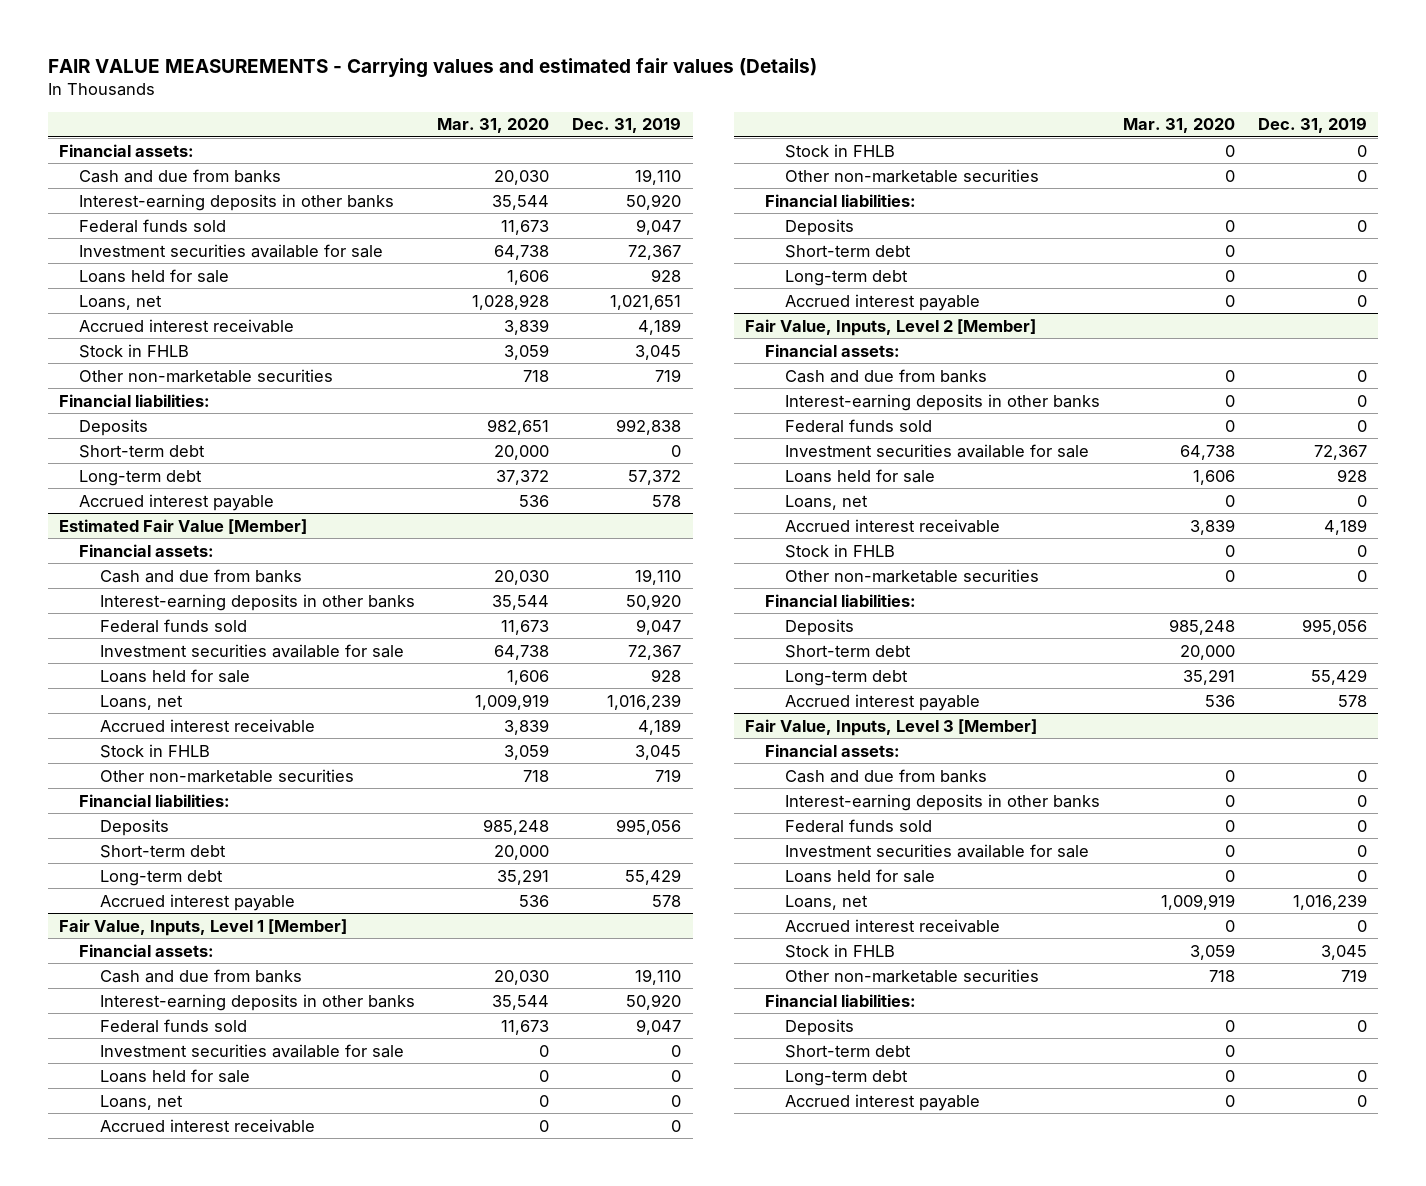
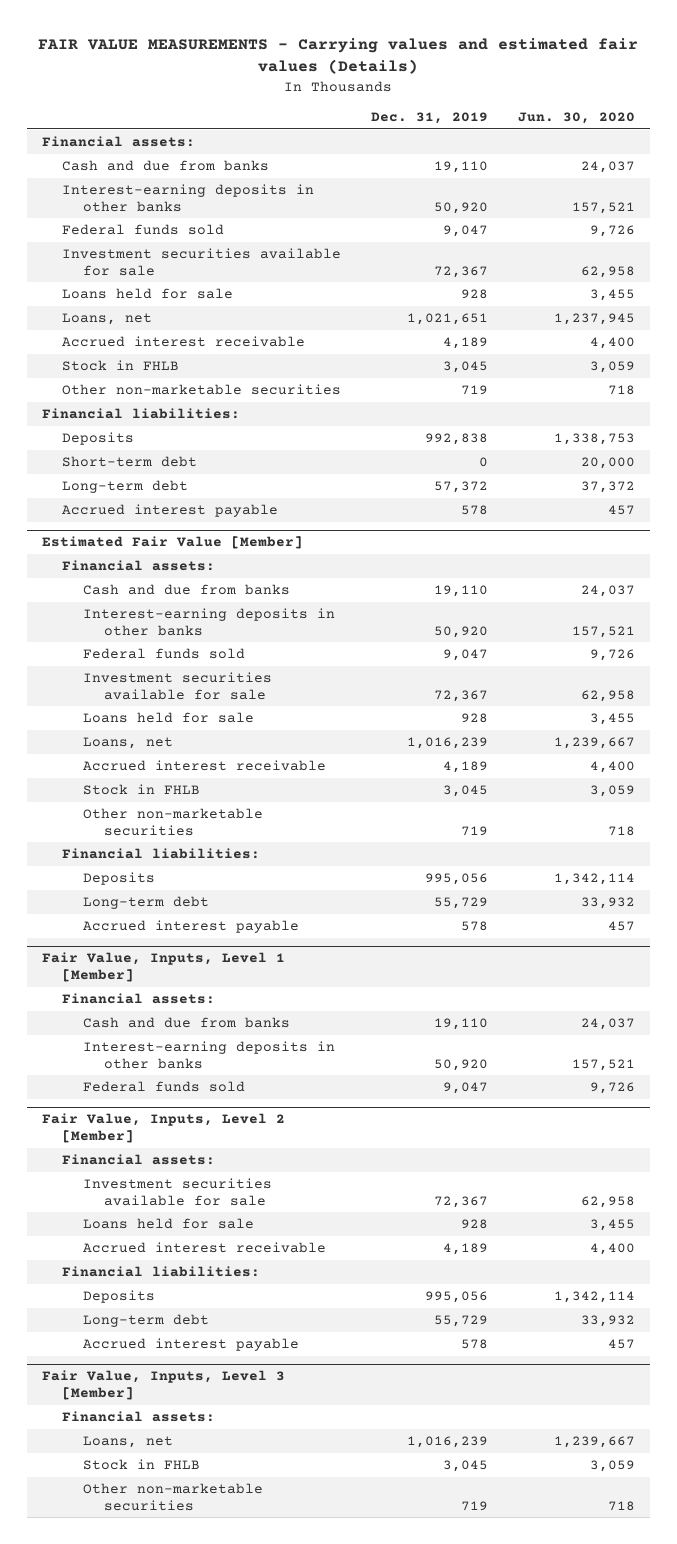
- | Mar. 31, 2020 | Dec. 31, 2019
+ | Dec. 31, 2019 | Jun. 30, 2020
@ Estimated Fair Value [Member]
- Short-term debt | 20,000 |
- Long-term debt | 35,291 | 55,429
+ Long-term debt | 55,729 | 33,932
@ Fair Value, Inputs, Level 1 [Member]
- Investment securities available for sale | 0 | 0
- Loans held for sale | 0 | 0
- Loans, net | 0 | 0
- Accrued interest receivable | 0 | 0
- Stock in FHLB | 0 | 0
- Other non-marketable securities | 0 | 0
- Financial liabilities:
- Deposits | 0 | 0
- Short-term debt | 0 |
- Long-term debt | 0 | 0
- Accrued interest payable | 0 | 0
@ Fair Value, Inputs, Level 2 [Member]
- Cash and due from banks | 0 | 0
- Interest-earning deposits in other banks | 0 | 0
- Federal funds sold | 0 | 0
- Loans, net | 0 | 0
- Stock in FHLB | 0 | 0
- Other non-marketable securities | 0 | 0
- Short-term debt | 20,000 |
- Long-term debt | 35,291 | 55,429
+ Long-term debt | 55,729 | 33,932
@ Fair Value, Inputs, Level 3 [Member]
- Cash and due from banks | 0 | 0
- Interest-earning deposits in other banks | 0 | 0
- Federal funds sold | 0 | 0
- Investment securities available for sale | 0 | 0
- Loans held for sale | 0 | 0
- Accrued interest receivable | 0 | 0
- Financial liabilities:
- Deposits | 0 | 0
- Short-term debt | 0 |
- Long-term debt | 0 | 0
- Accrued interest payable | 0 | 0

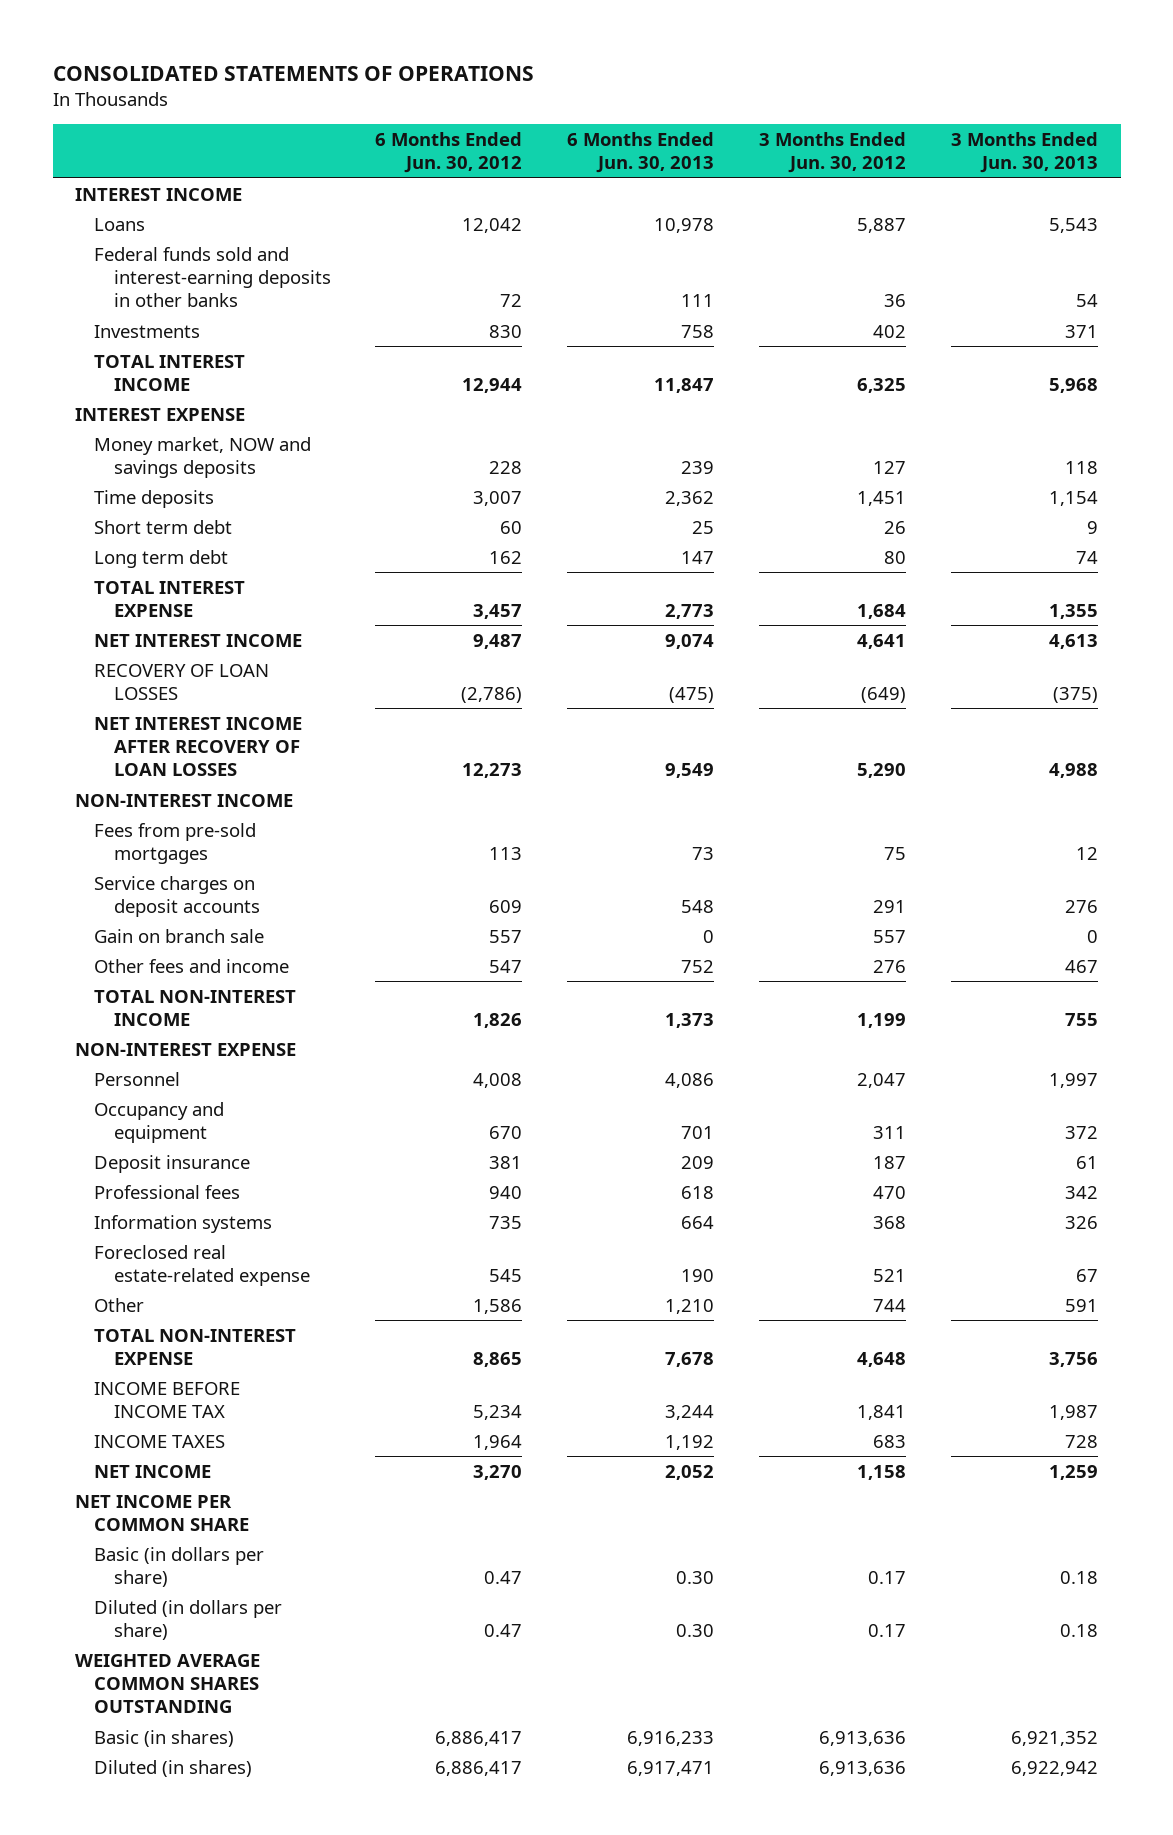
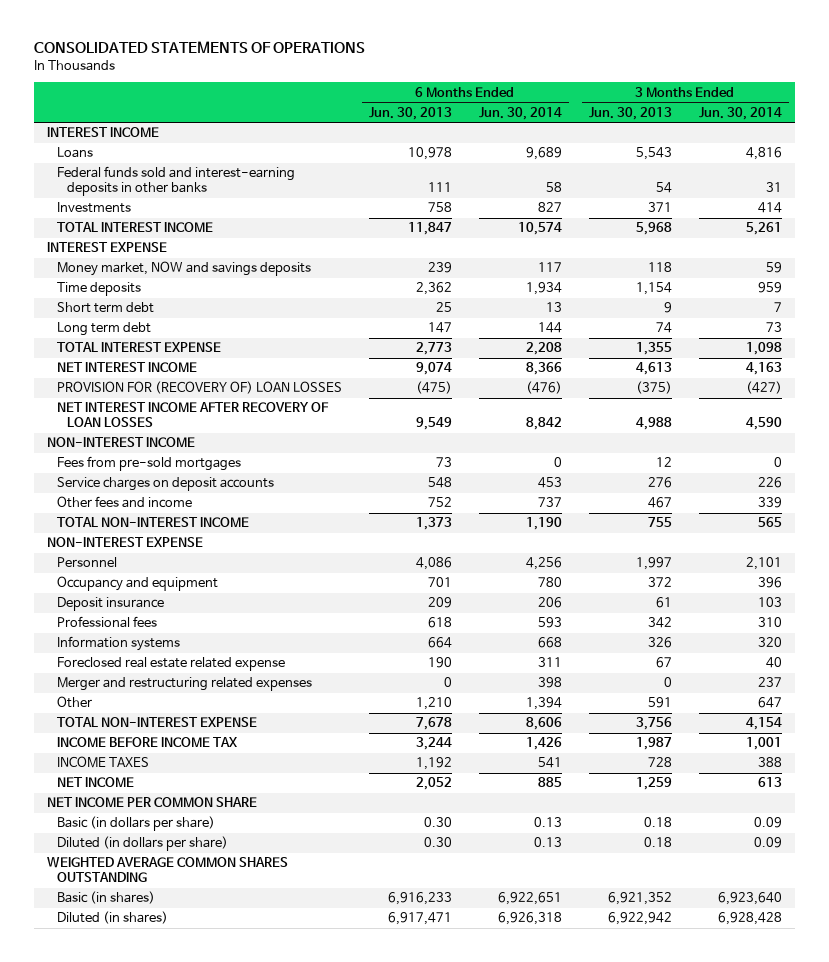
- | 6 Months Ended Jun. 30, 2012 | 6 Months Ended Jun. 30, 2013 | 3 Months Ended Jun. 30, 2012 | 3 Months Ended Jun. 30, 2013
+ | 6 Months Ended Jun. 30, 2013 | 6 Months Ended Jun. 30, 2014 | 3 Months Ended Jun. 30, 2013 | 3 Months Ended Jun. 30, 2014
- RECOVERY OF LOAN LOSSES | (2,786) | (475) | (649) | (375)
+ PROVISION FOR (RECOVERY OF) LOAN LOSSES | (475) | (476) | (375) | (427)
- Gain on branch sale | 557 | 0 | 557 | 0
- Foreclosed real estate-related expense | 545 | 190 | 521 | 67
+ Foreclosed real estate related expense | 190 | 311 | 67 | 40
+ Merger and restructuring related expenses | 0 | 398 | 0 | 237

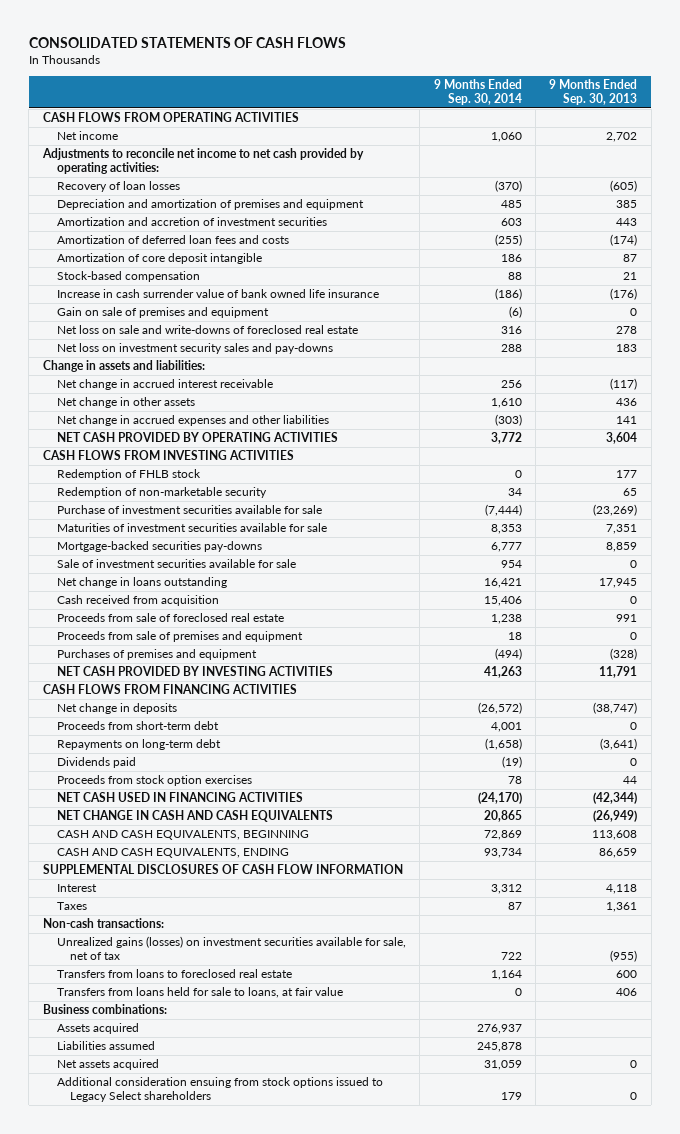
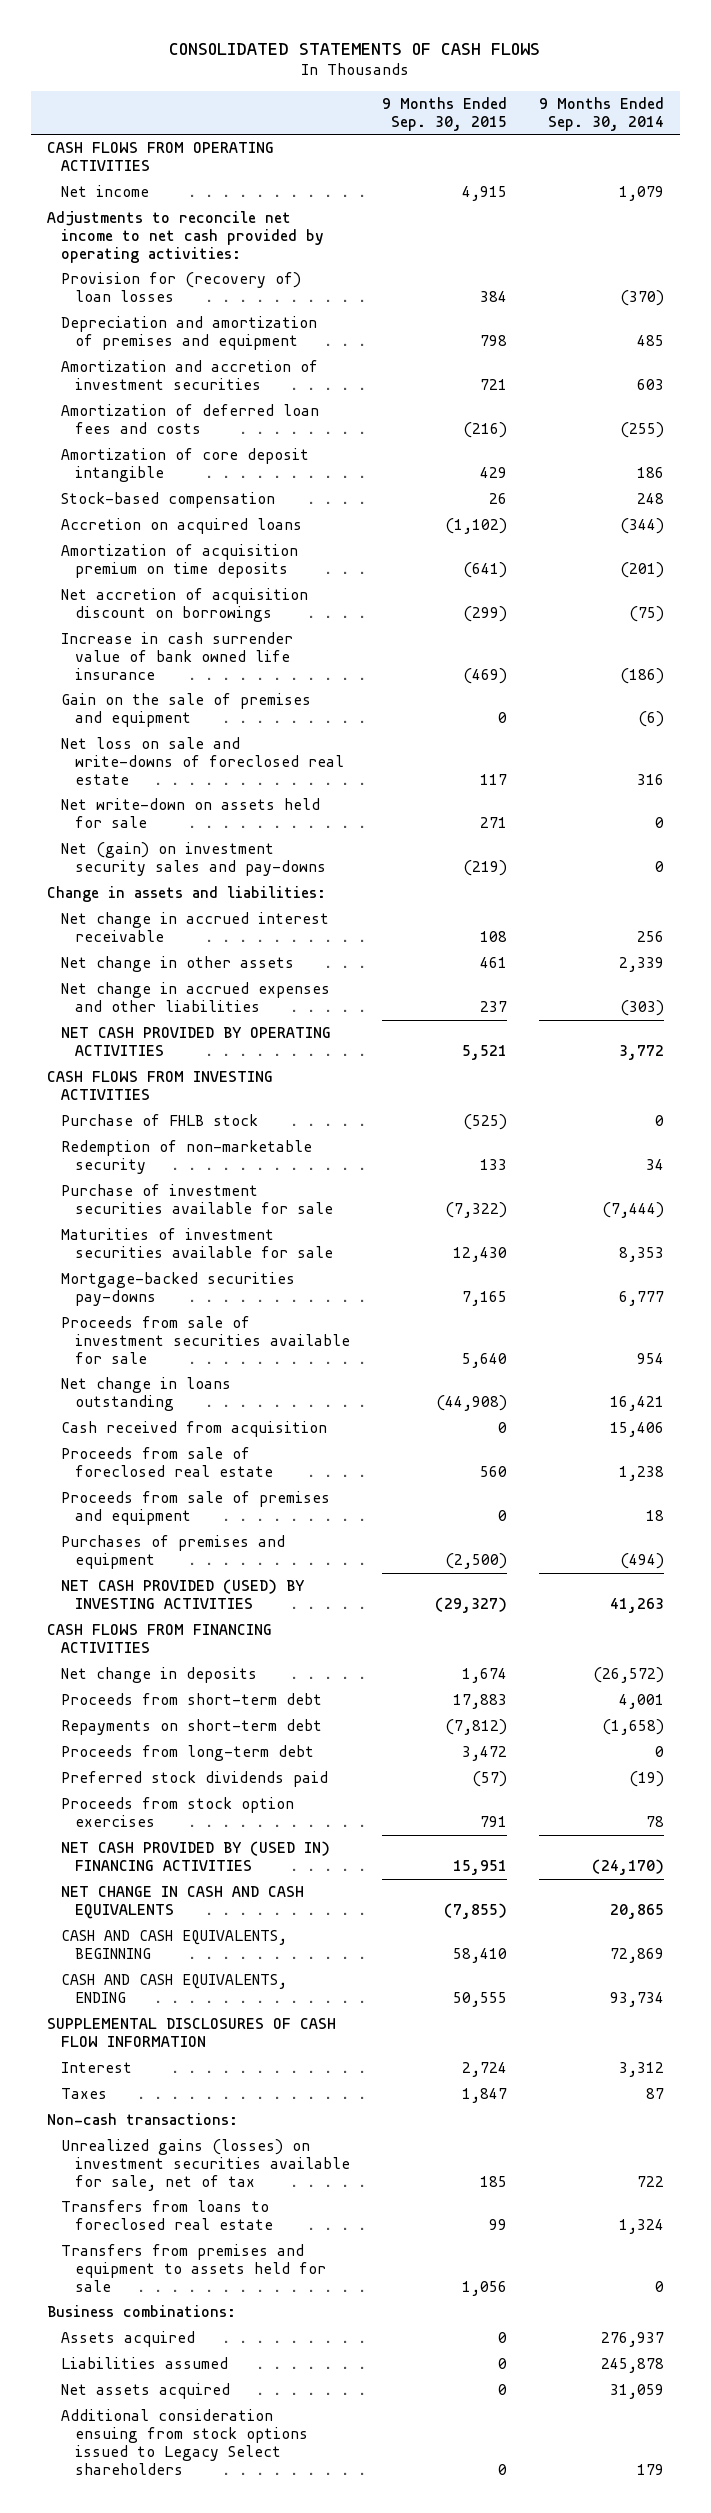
- | 9 Months Ended Sep. 30, 2014 | 9 Months Ended Sep. 30, 2013
+ | 9 Months Ended Sep. 30, 2015 | 9 Months Ended Sep. 30, 2014
- Net income | 1,060 | 2,702
+ Net income | 4,915 | 1,079
- Recovery of loan losses | (370) | (605)
+ Provision for (recovery of) loan losses | 384 | (370)
- Stock-based compensation | 88 | 21
+ Stock-based compensation | 26 | 248
+ Accretion on acquired loans | (1,102) | (344)
+ Amortization of acquisition premium on time deposits | (641) | (201)
+ Net accretion of acquisition discount on borrowings | (299) | (75)
- Gain on sale of premises and equipment | (6) | 0
+ Gain on the sale of premises and equipment | 0 | (6)
- Net loss on investment security sales and pay-downs | 288 | 183
+ Net write-down on assets held for sale | 271 | 0
+ Net (gain) on investment security sales and pay-downs | (219) | 0
- Net change in other assets | 1,610 | 436
+ Net change in other assets | 461 | 2,339
- Redemption of FHLB stock | 0 | 177
+ Purchase of FHLB stock | (525) | 0
- Sale of investment securities available for sale | 954 | 0
+ Proceeds from sale of investment securities available for sale | 5,640 | 954
- NET CASH PROVIDED BY INVESTING ACTIVITIES | 41,263 | 11,791
+ NET CASH PROVIDED (USED) BY INVESTING ACTIVITIES | (29,327) | 41,263
- Repayments on long-term debt | (1,658) | (3,641)
- Dividends paid | (19) | 0
+ Repayments on short-term debt | (7,812) | (1,658)
+ Proceeds from long-term debt | 3,472 | 0
+ Preferred stock dividends paid | (57) | (19)
- NET CASH USED IN FINANCING ACTIVITIES | (24,170) | (42,344)
+ NET CASH PROVIDED BY (USED IN) FINANCING ACTIVITIES | 15,951 | (24,170)
- Transfers from loans to foreclosed real estate | 1,164 | 600
- Transfers from loans held for sale to loans, at fair value | 0 | 406
+ Transfers from loans to foreclosed real estate | 99 | 1,324
+ Transfers from premises and equipment to assets held for sale | 1,056 | 0

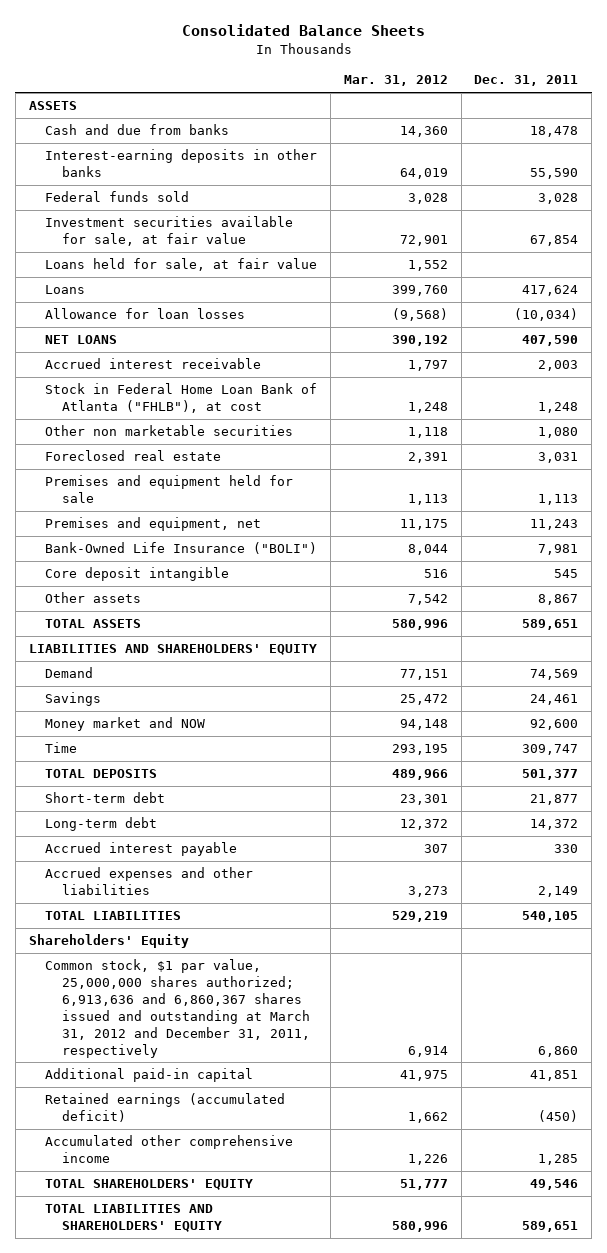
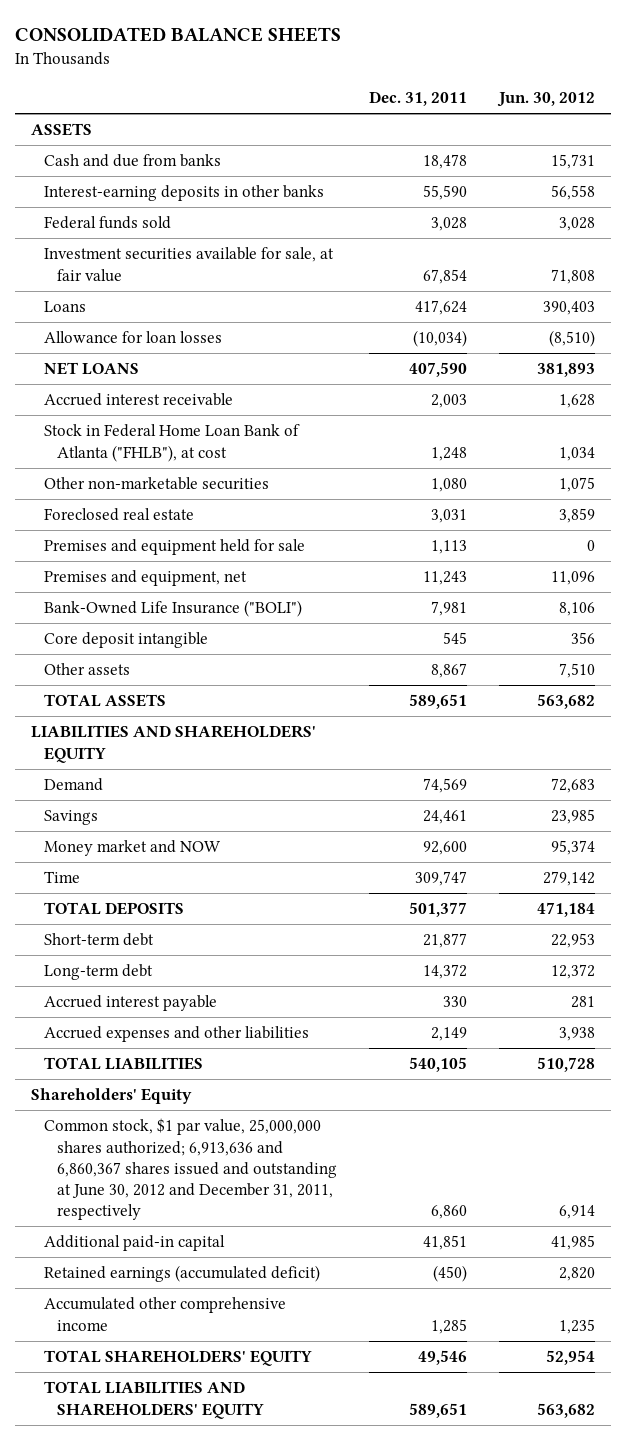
- Consolidated Balance Sheets
+ CONSOLIDATED BALANCE SHEETS
- | Mar. 31, 2012 | Dec. 31, 2011
+ | Dec. 31, 2011 | Jun. 30, 2012
- Loans held for sale, at fair value | 1,552 |
- Other non marketable securities | 1,118 | 1,080
+ Other non-marketable securities | 1,080 | 1,075
- Common stock, $1 par value, 25,000,000 shares authorized; 6,913,636 and 6,860,367 shares issued and outstanding at March 31, 2012 and December 31, 2011, respectively | 6,914 | 6,860
+ Common stock, $1 par value, 25,000,000 shares authorized; 6,913,636 and 6,860,367 shares issued and outstanding at June 30, 2012 and December 31, 2011, respectively | 6,860 | 6,914

